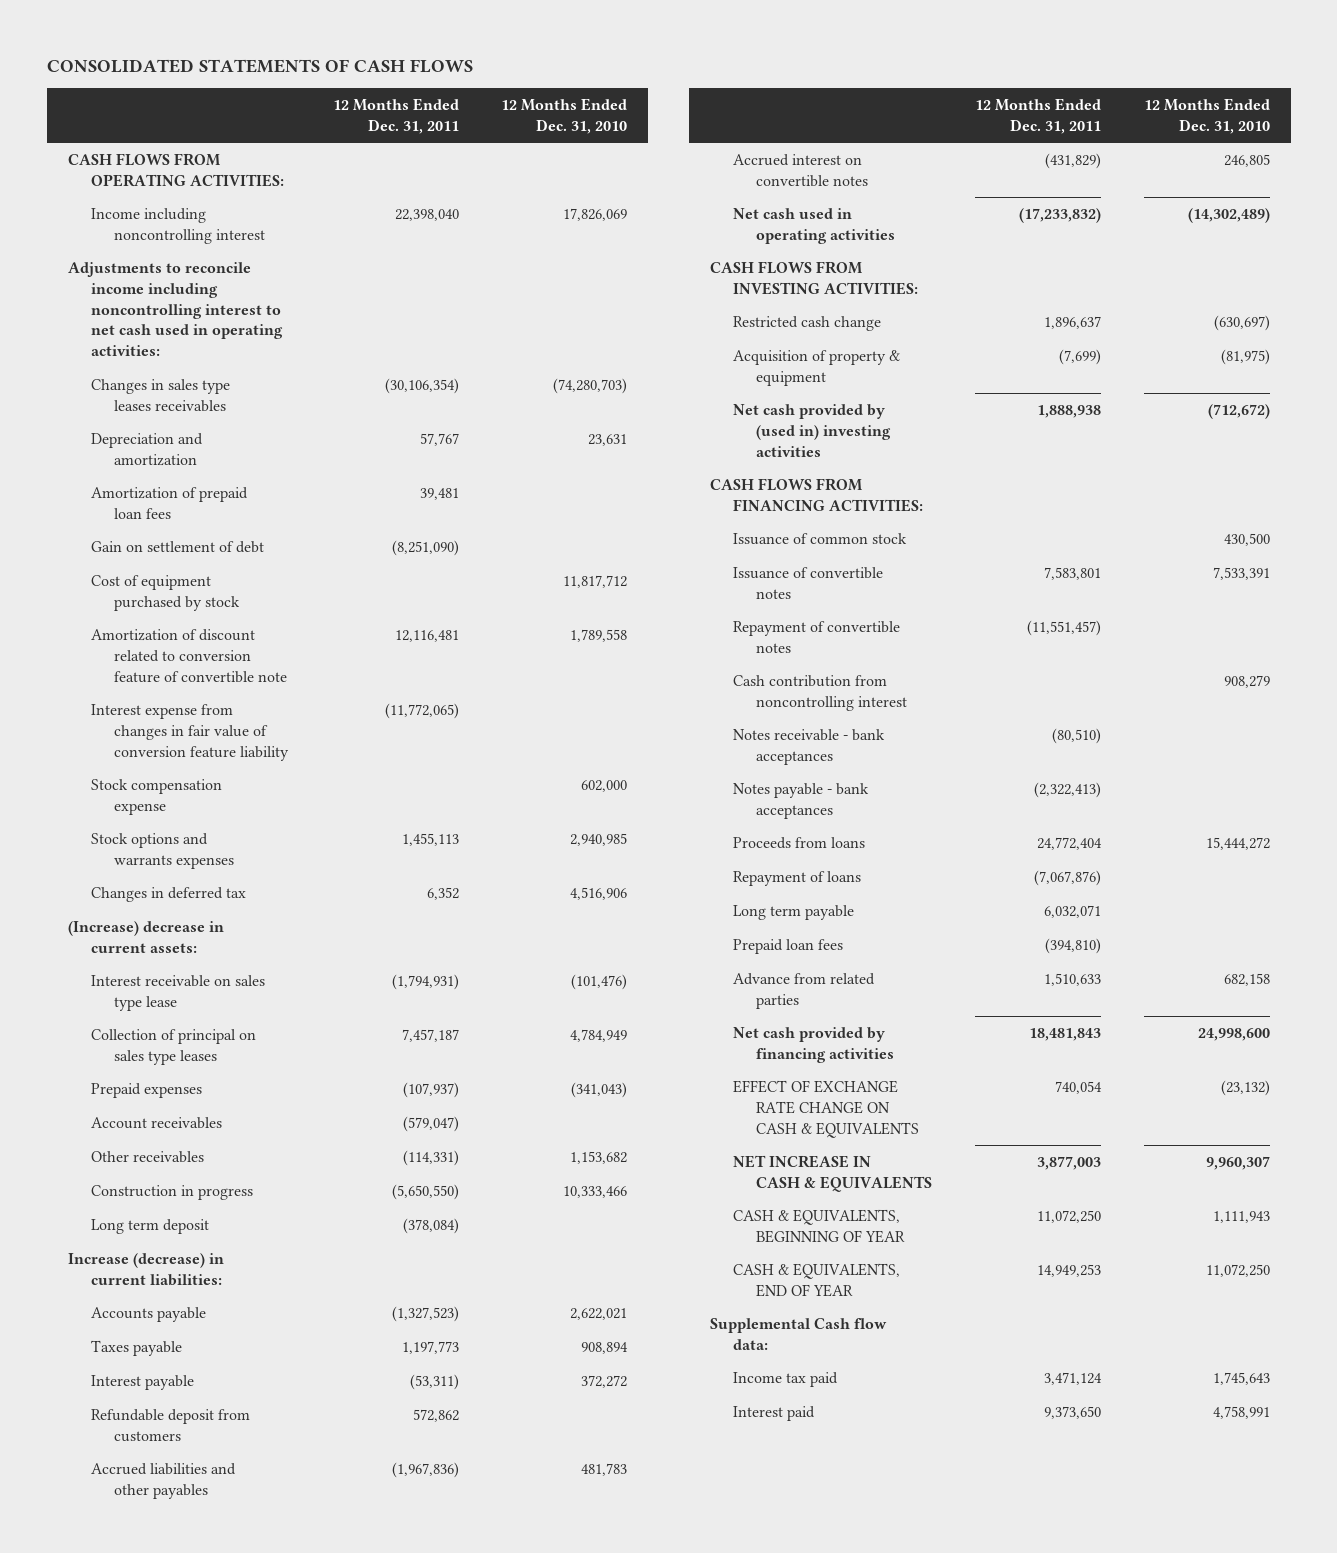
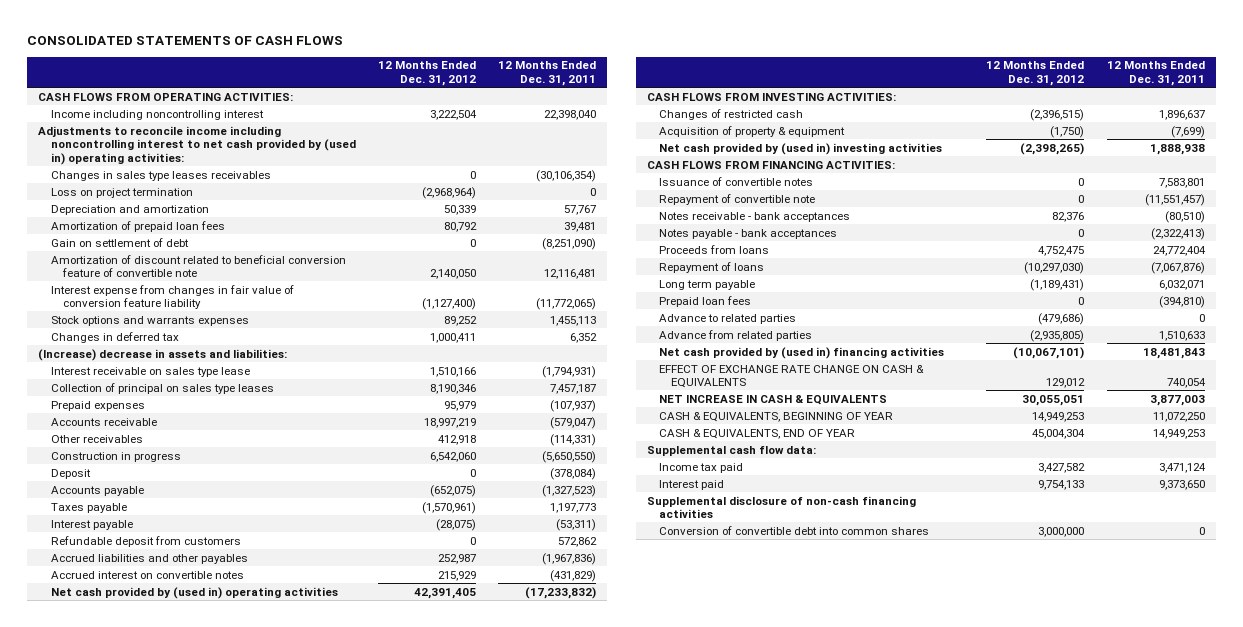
- | 12 Months Ended Dec. 31, 2011 | 12 Months Ended Dec. 31, 2010
+ | 12 Months Ended Dec. 31, 2012 | 12 Months Ended Dec. 31, 2011
- Adjustments to reconcile income including noncontrolling interest to net cash used in operating activities:
+ Adjustments to reconcile income including noncontrolling interest to net cash provided by (used in) operating activities:
+ Loss on project termination | (2,968,964) | 0
- Cost of equipment purchased by stock | | 11,817,712
- Amortization of discount related to conversion feature of convertible note | 12,116,481 | 1,789,558
+ Amortization of discount related to beneficial conversion feature of convertible note | 2,140,050 | 12,116,481
- Stock compensation expense | | 602,000
- (Increase) decrease in current assets:
+ (Increase) decrease in assets and liabilities:
- Account receivables | (579,047) |
+ Accounts receivable | 18,997,219 | (579,047)
- Long term deposit | (378,084) |
- Increase (decrease) in current liabilities:
+ Deposit | 0 | (378,084)
- Net cash used in operating activities | (17,233,832) | (14,302,489)
+ Net cash provided by (used in) operating activities | 42,391,405 | (17,233,832)
- Restricted cash change | 1,896,637 | (630,697)
+ Changes of restricted cash | (2,396,515) | 1,896,637
- Issuance of common stock | | 430,500
- Repayment of convertible notes | (11,551,457) |
- Cash contribution from noncontrolling interest | | 908,279
+ Repayment of convertible note | 0 | (11,551,457)
+ Advance to related parties | (479,686) | 0
- Net cash provided by financing activities | 18,481,843 | 24,998,600
+ Net cash provided by (used in) financing activities | (10,067,101) | 18,481,843
- Supplemental Cash flow data:
+ Supplemental cash flow data:
+ Supplemental disclosure of non-cash financing activities
+ Conversion of convertible debt into common shares | 3,000,000 | 0

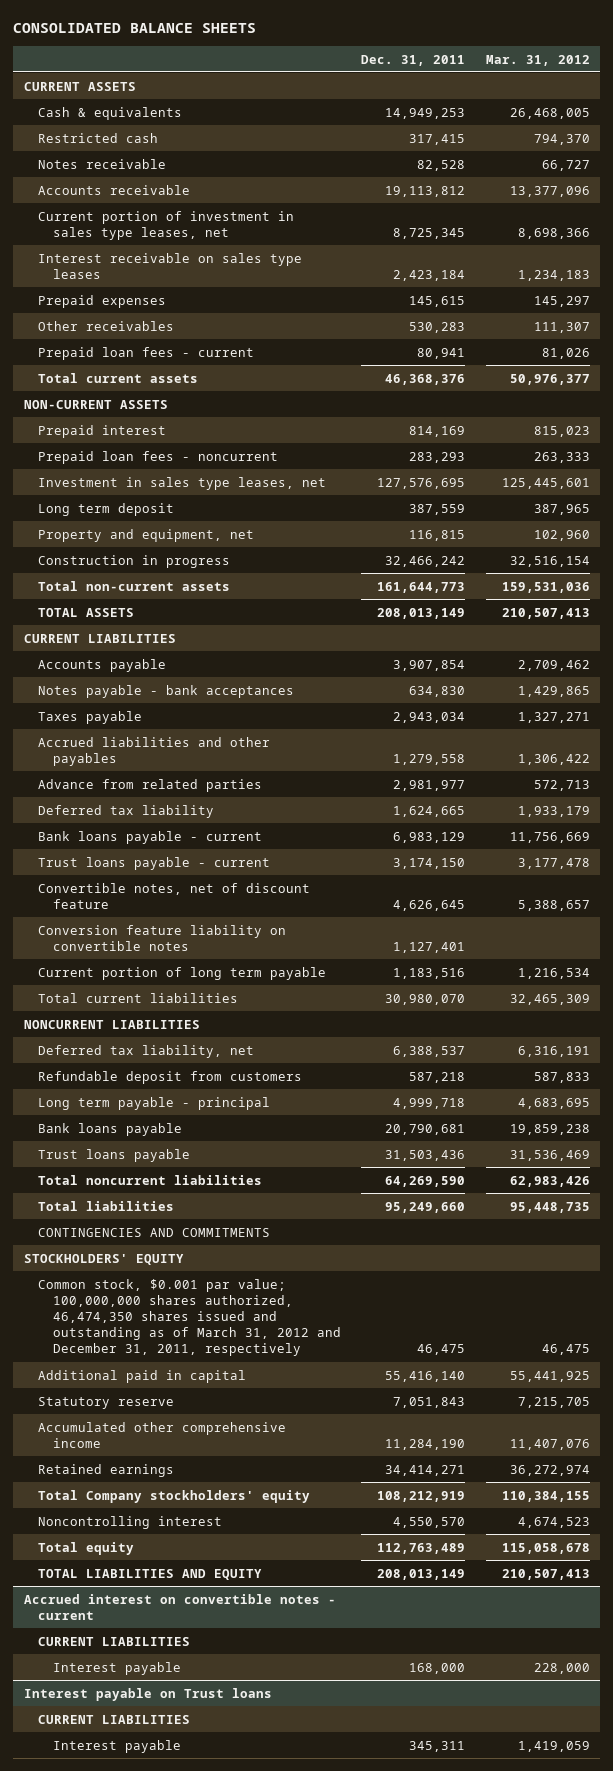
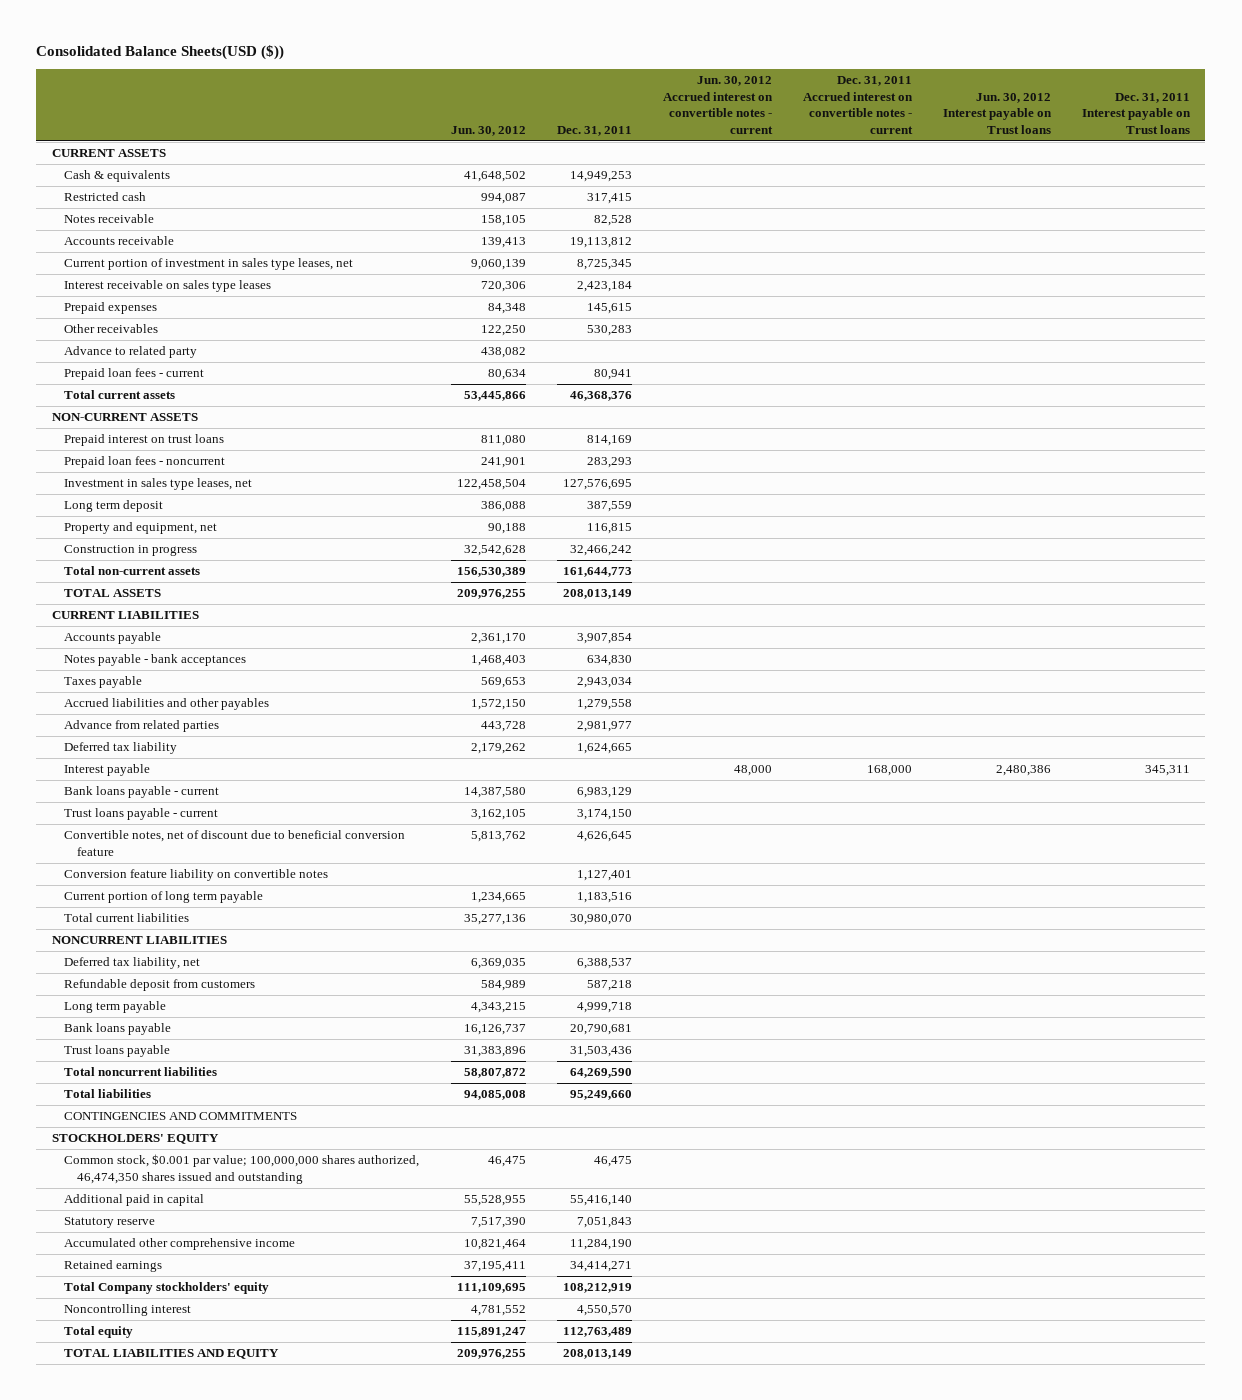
- CONSOLIDATED BALANCE SHEETS
+ Consolidated Balance Sheets(USD ($))
- | Dec. 31, 2011 | Mar. 31, 2012
+ | Jun. 30, 2012 | Dec. 31, 2011 | Jun. 30, 2012 Accrued interest on convertible notes - current | Dec. 31, 2011 Accrued interest on convertible notes - current | Jun. 30, 2012 Interest payable on Trust loans | Dec. 31, 2011 Interest payable on Trust loans
+ Advance to related party | 438,082 | | | | |
- Prepaid interest | 814,169 | 815,023
+ Prepaid interest on trust loans | 811,080 | 814,169 | | | |
+ Interest payable | | | 48,000 | 168,000 | 2,480,386 | 345,311
- Convertible notes, net of discount feature | 4,626,645 | 5,388,657
+ Convertible notes, net of discount due to beneficial conversion feature | 5,813,762 | 4,626,645 | | | |
- Long term payable - principal | 4,999,718 | 4,683,695
+ Long term payable | 4,343,215 | 4,999,718 | | | |
- Common stock, $0.001 par value; 100,000,000 shares authorized, 46,474,350 shares issued and outstanding as of March 31, 2012 and December 31, 2011, respectively | 46,475 | 46,475
+ Common stock, $0.001 par value; 100,000,000 shares authorized, 46,474,350 shares issued and outstanding | 46,475 | 46,475 | | | |
- Accrued interest on convertible notes - current
- CURRENT LIABILITIES
- Interest payable | 168,000 | 228,000
- Interest payable on Trust loans
- CURRENT LIABILITIES
- Interest payable | 345,311 | 1,419,059

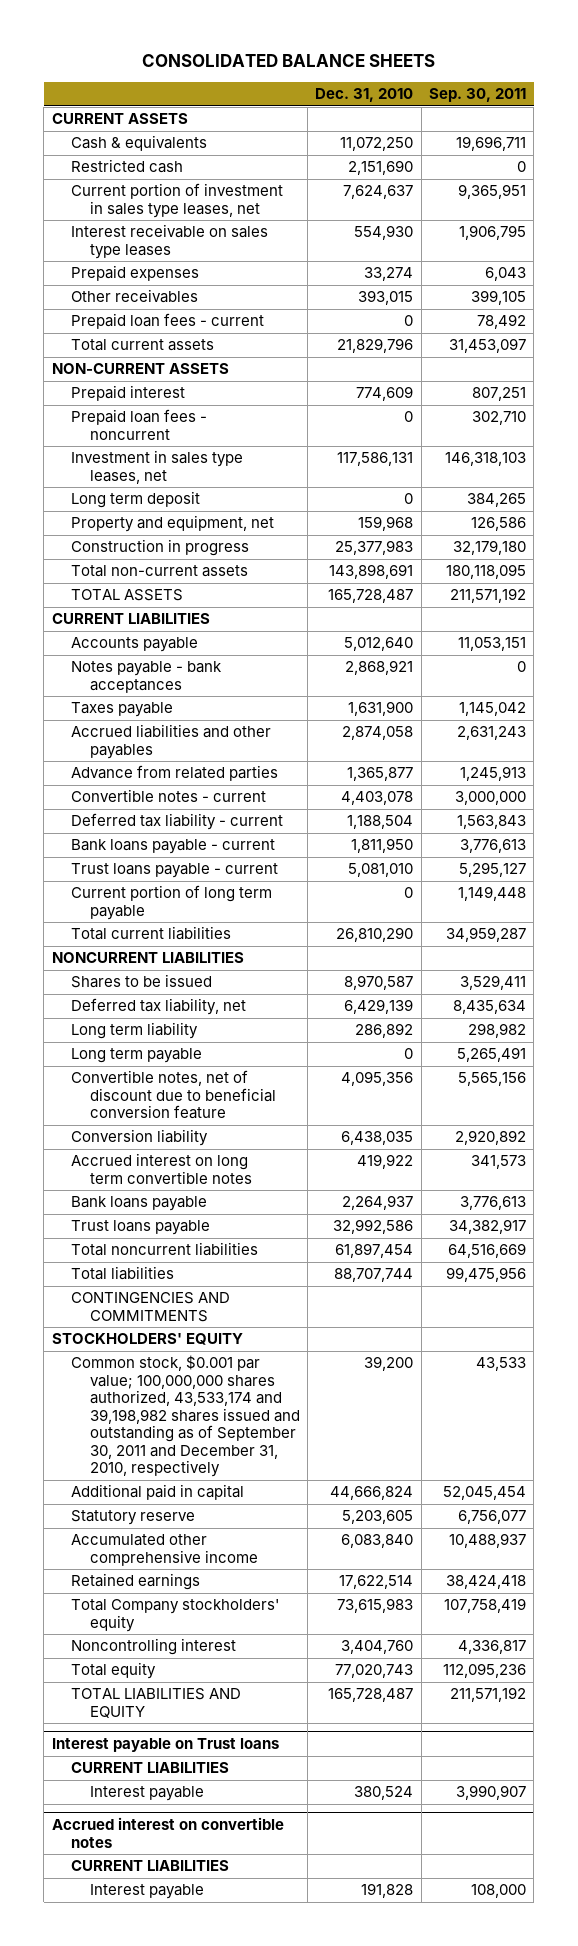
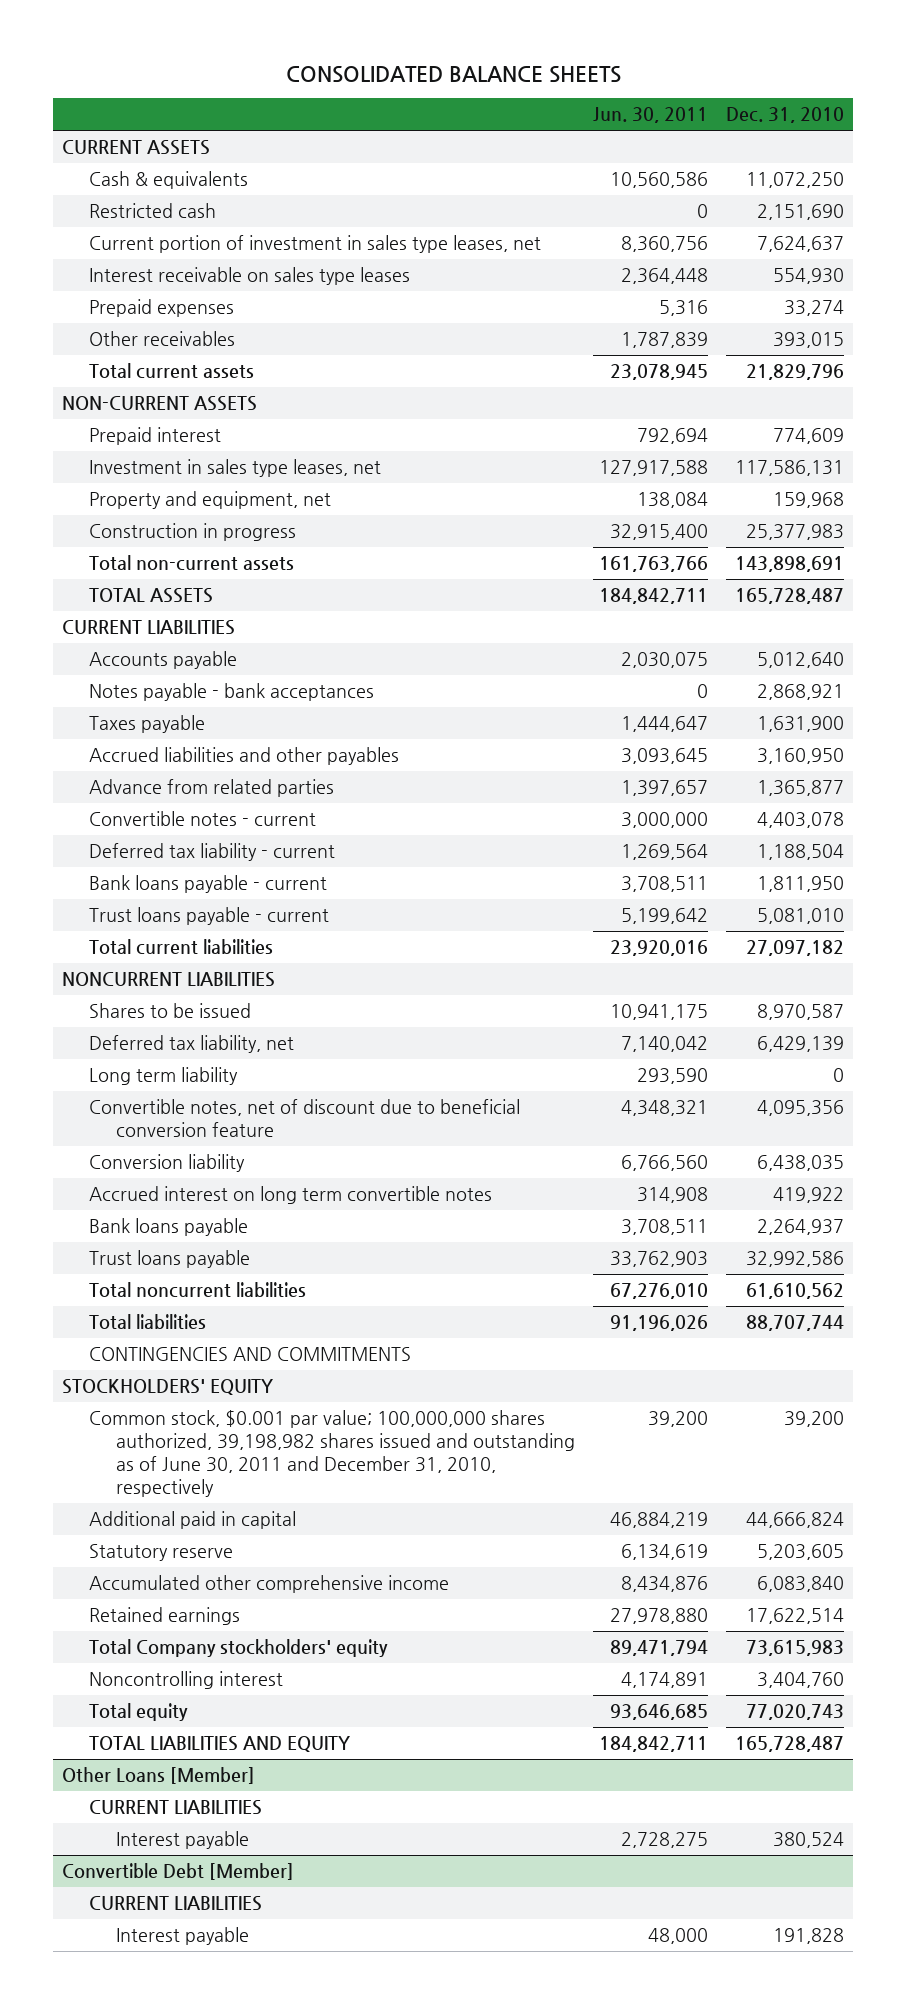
- | Dec. 31, 2010 | Sep. 30, 2011
+ | Jun. 30, 2011 | Dec. 31, 2010
- Prepaid loan fees - current | 0 | 78,492
- Prepaid loan fees - noncurrent | 0 | 302,710
- Long term deposit | 0 | 384,265
- Accrued liabilities and other payables | 2,874,058 | 2,631,243
+ Accrued liabilities and other payables | 3,093,645 | 3,160,950
- Current portion of long term payable | 0 | 1,149,448
- Total current liabilities | 26,810,290 | 34,959,287
+ Total current liabilities | 23,920,016 | 27,097,182
- Long term liability | 286,892 | 298,982
- Long term payable | 0 | 5,265,491
+ Long term liability | 293,590 | 0
- Total noncurrent liabilities | 61,897,454 | 64,516,669
+ Total noncurrent liabilities | 67,276,010 | 61,610,562
- Common stock, $0.001 par value; 100,000,000 shares authorized, 43,533,174 and 39,198,982 shares issued and outstanding as of September 30, 2011 and December 31, 2010, respectively | 39,200 | 43,533
+ Common stock, $0.001 par value; 100,000,000 shares authorized, 39,198,982 shares issued and outstanding as of June 30, 2011 and December 31, 2010, respectively | 39,200 | 39,200
- Interest payable on Trust loans
+ Other Loans [Member]
- Accrued interest on convertible notes
+ Convertible Debt [Member]

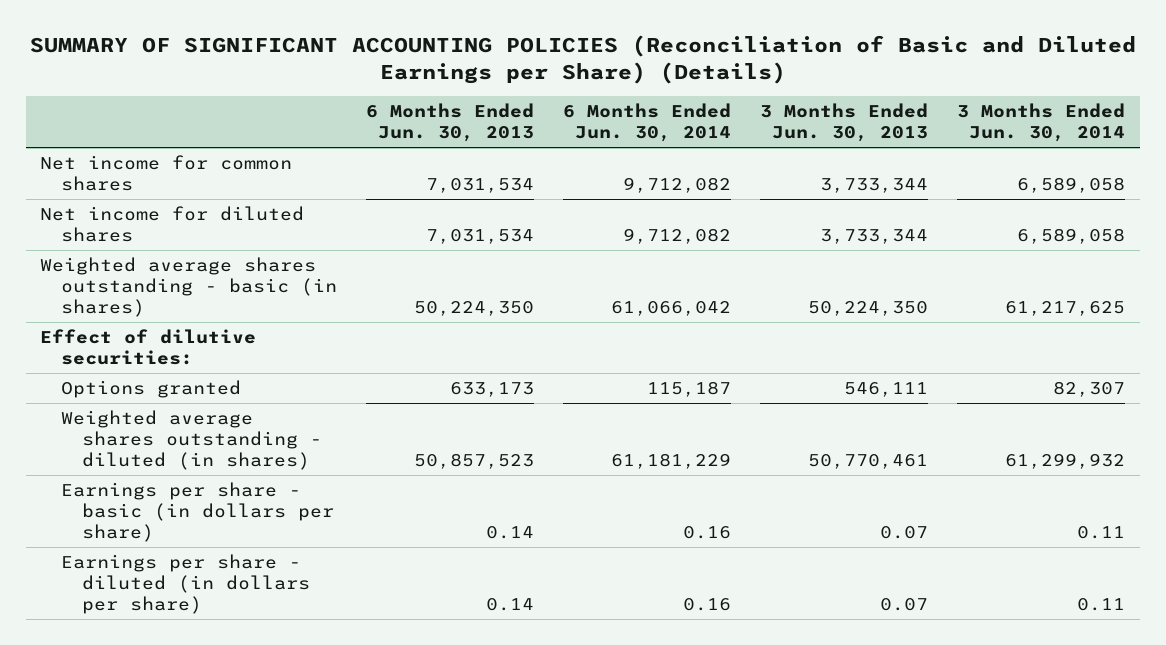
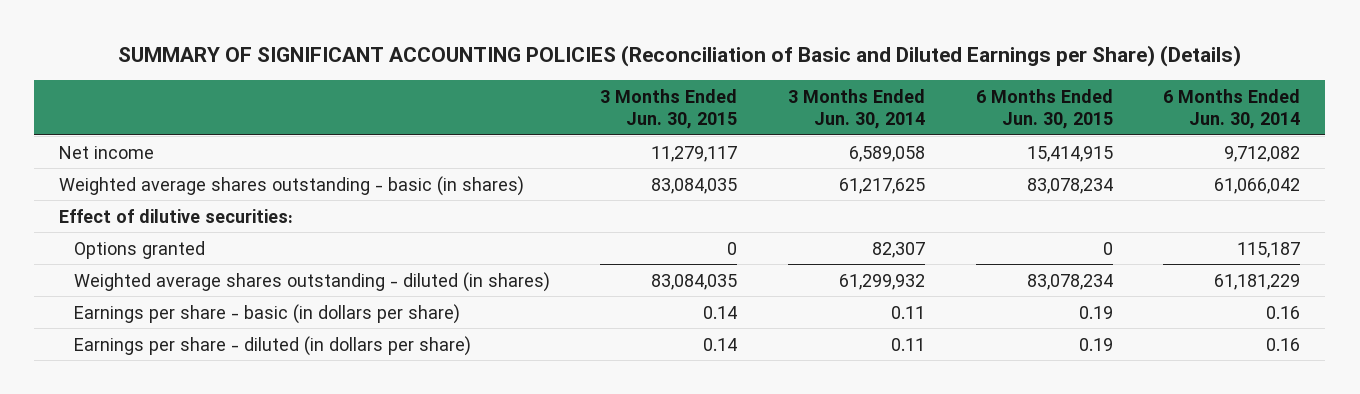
- | 6 Months Ended Jun. 30, 2013 | 6 Months Ended Jun. 30, 2014 | 3 Months Ended Jun. 30, 2013 | 3 Months Ended Jun. 30, 2014
+ | 3 Months Ended Jun. 30, 2015 | 3 Months Ended Jun. 30, 2014 | 6 Months Ended Jun. 30, 2015 | 6 Months Ended Jun. 30, 2014
- Net income for common shares | 7,031,534 | 9,712,082 | 3,733,344 | 6,589,058
- Net income for diluted shares | 7,031,534 | 9,712,082 | 3,733,344 | 6,589,058
+ Net income | 11,279,117 | 6,589,058 | 15,414,915 | 9,712,082

